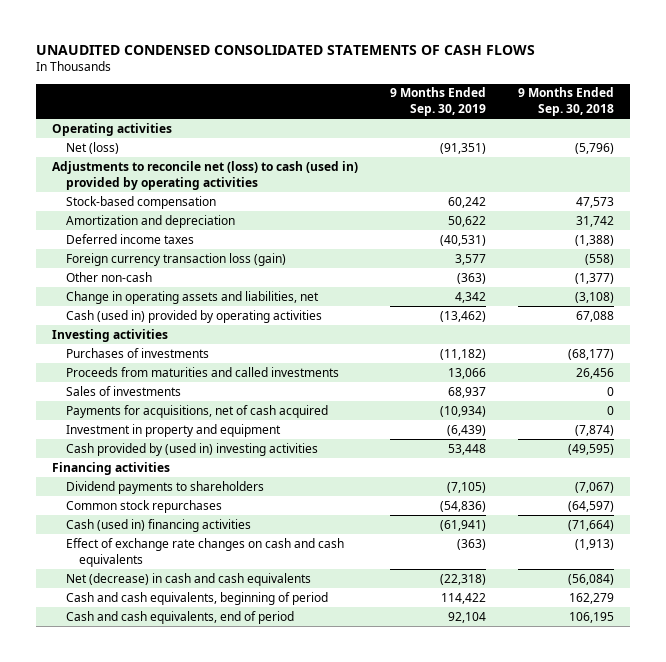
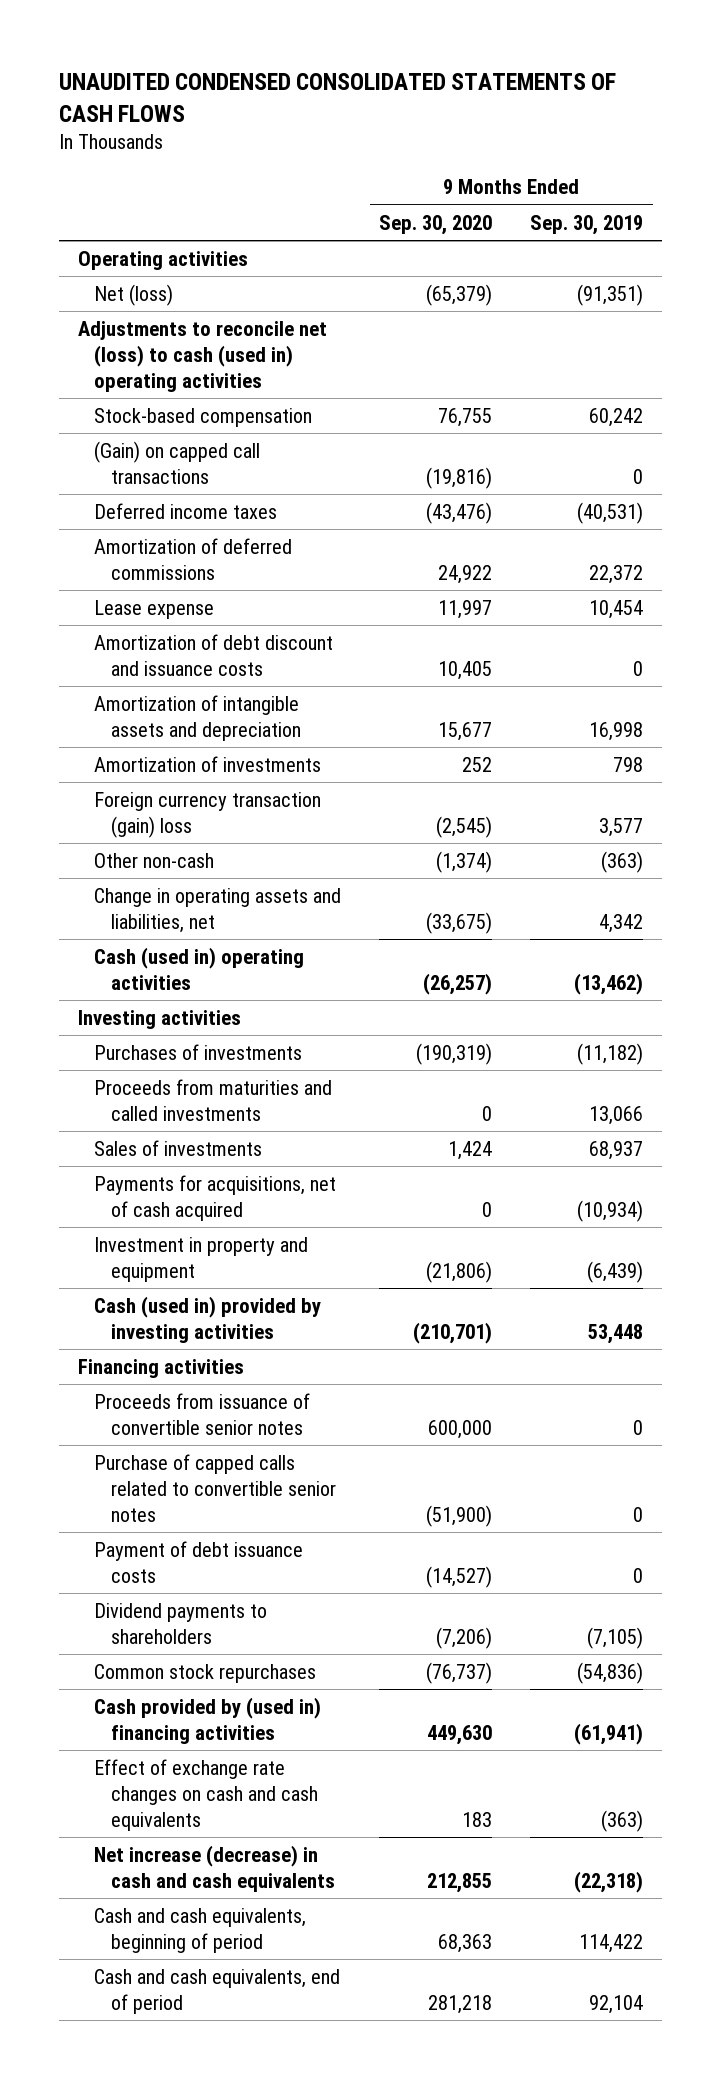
- | 9 Months Ended Sep. 30, 2019 | 9 Months Ended Sep. 30, 2018
+ | 9 Months Ended Sep. 30, 2020 | 9 Months Ended Sep. 30, 2019
- Adjustments to reconcile net (loss) to cash (used in) provided by operating activities
+ Adjustments to reconcile net (loss) to cash (used in) operating activities
- Amortization and depreciation | 50,622 | 31,742
+ (Gain) on capped call transactions | (19,816) | 0
- Foreign currency transaction loss (gain) | 3,577 | (558)
+ Amortization of deferred commissions | 24,922 | 22,372
+ Lease expense | 11,997 | 10,454
+ Amortization of debt discount and issuance costs | 10,405 | 0
+ Amortization of intangible assets and depreciation | 15,677 | 16,998
+ Amortization of investments | 252 | 798
+ Foreign currency transaction (gain) loss | (2,545) | 3,577
- Cash (used in) provided by operating activities | (13,462) | 67,088
+ Cash (used in) operating activities | (26,257) | (13,462)
- Cash provided by (used in) investing activities | 53,448 | (49,595)
+ Cash (used in) provided by investing activities | (210,701) | 53,448
+ Proceeds from issuance of convertible senior notes | 600,000 | 0
+ Purchase of capped calls related to convertible senior notes | (51,900) | 0
+ Payment of debt issuance costs | (14,527) | 0
- Cash (used in) financing activities | (61,941) | (71,664)
+ Cash provided by (used in) financing activities | 449,630 | (61,941)
- Net (decrease) in cash and cash equivalents | (22,318) | (56,084)
+ Net increase (decrease) in cash and cash equivalents | 212,855 | (22,318)

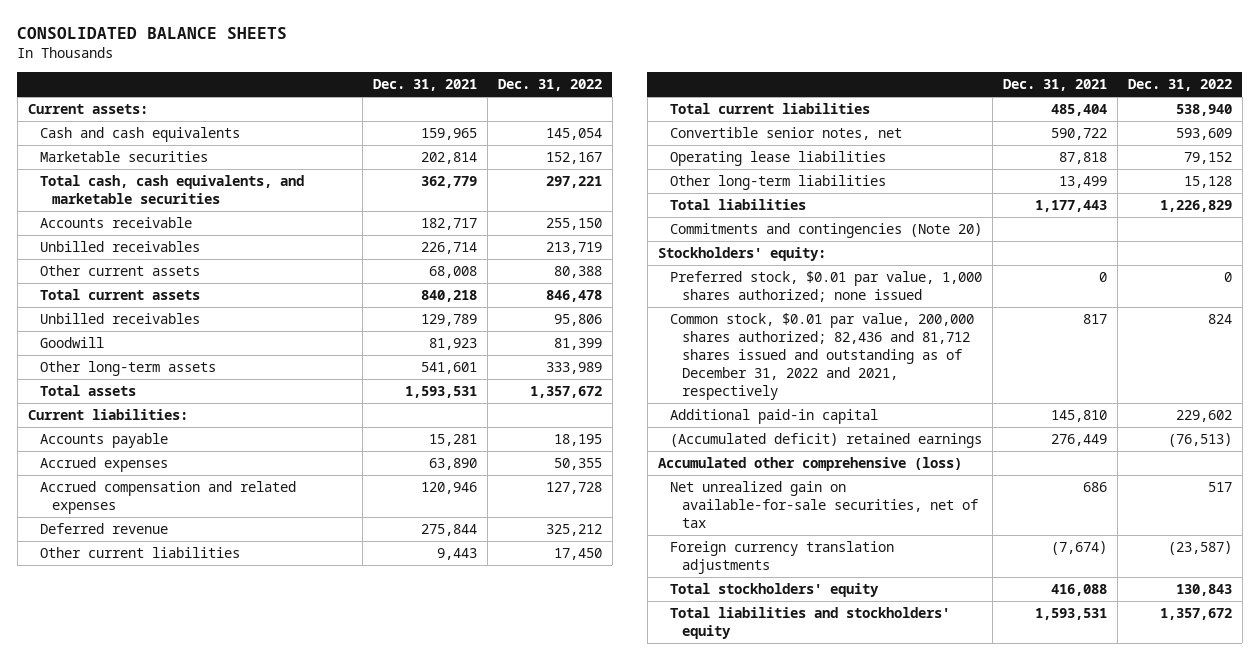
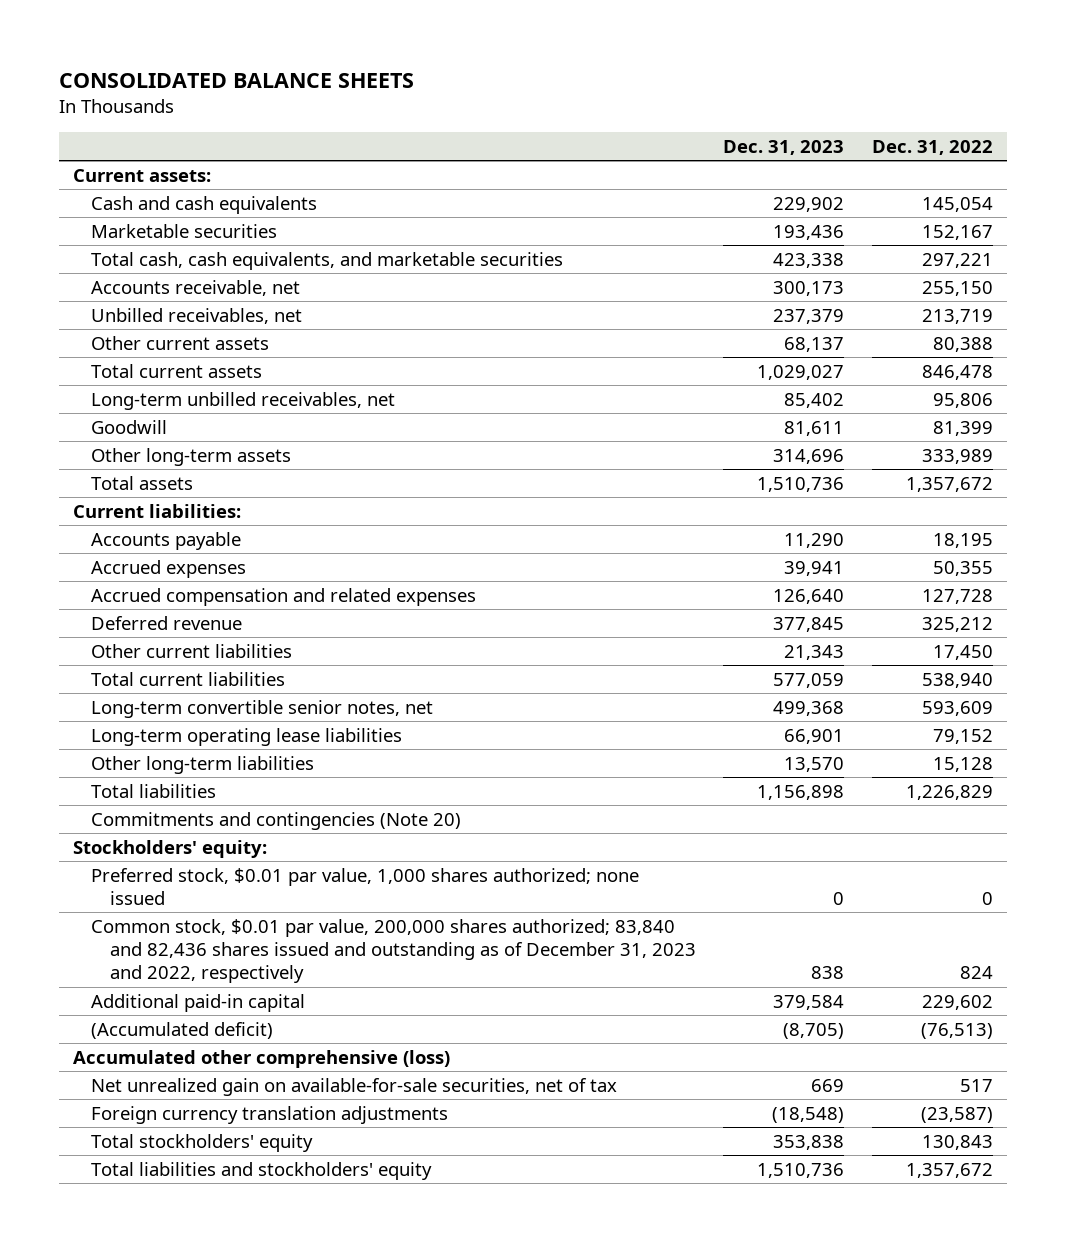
- | Dec. 31, 2021 | Dec. 31, 2022
+ | Dec. 31, 2023 | Dec. 31, 2022
- Accounts receivable | 182,717 | 255,150
- Unbilled receivables | 226,714 | 213,719
+ Accounts receivable, net | 300,173 | 255,150
+ Unbilled receivables, net | 237,379 | 213,719
- Unbilled receivables | 129,789 | 95,806
+ Long-term unbilled receivables, net | 85,402 | 95,806
- Convertible senior notes, net | 590,722 | 593,609
- Operating lease liabilities | 87,818 | 79,152
+ Long-term convertible senior notes, net | 499,368 | 593,609
+ Long-term operating lease liabilities | 66,901 | 79,152
- Common stock, $0.01 par value, 200,000 shares authorized; 82,436 and 81,712 shares issued and outstanding as of December 31, 2022 and 2021, respectively | 817 | 824
+ Common stock, $0.01 par value, 200,000 shares authorized; 83,840 and 82,436 shares issued and outstanding as of December 31, 2023 and 2022, respectively | 838 | 824
- (Accumulated deficit) retained earnings | 276,449 | (76,513)
+ (Accumulated deficit) | (8,705) | (76,513)

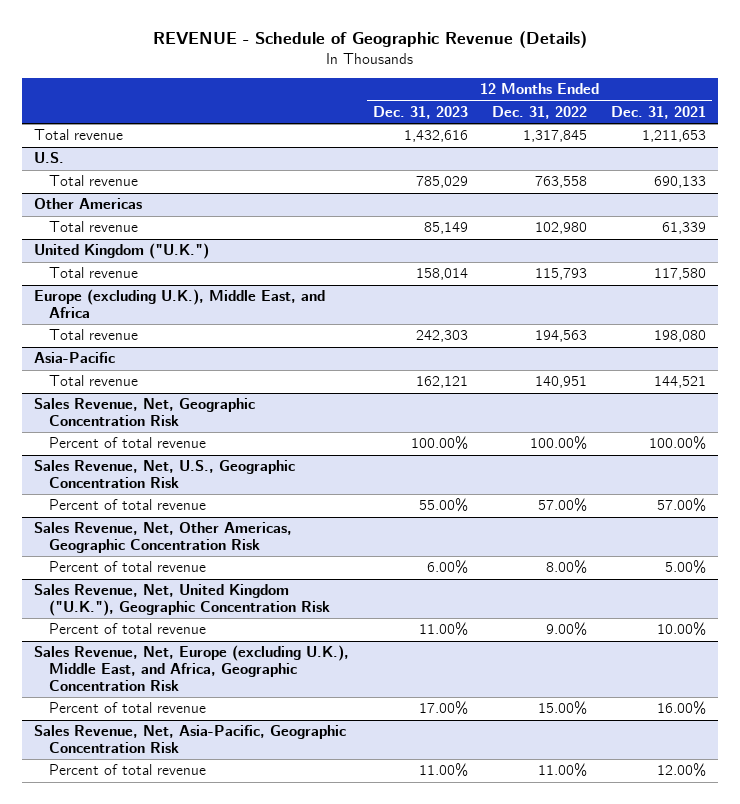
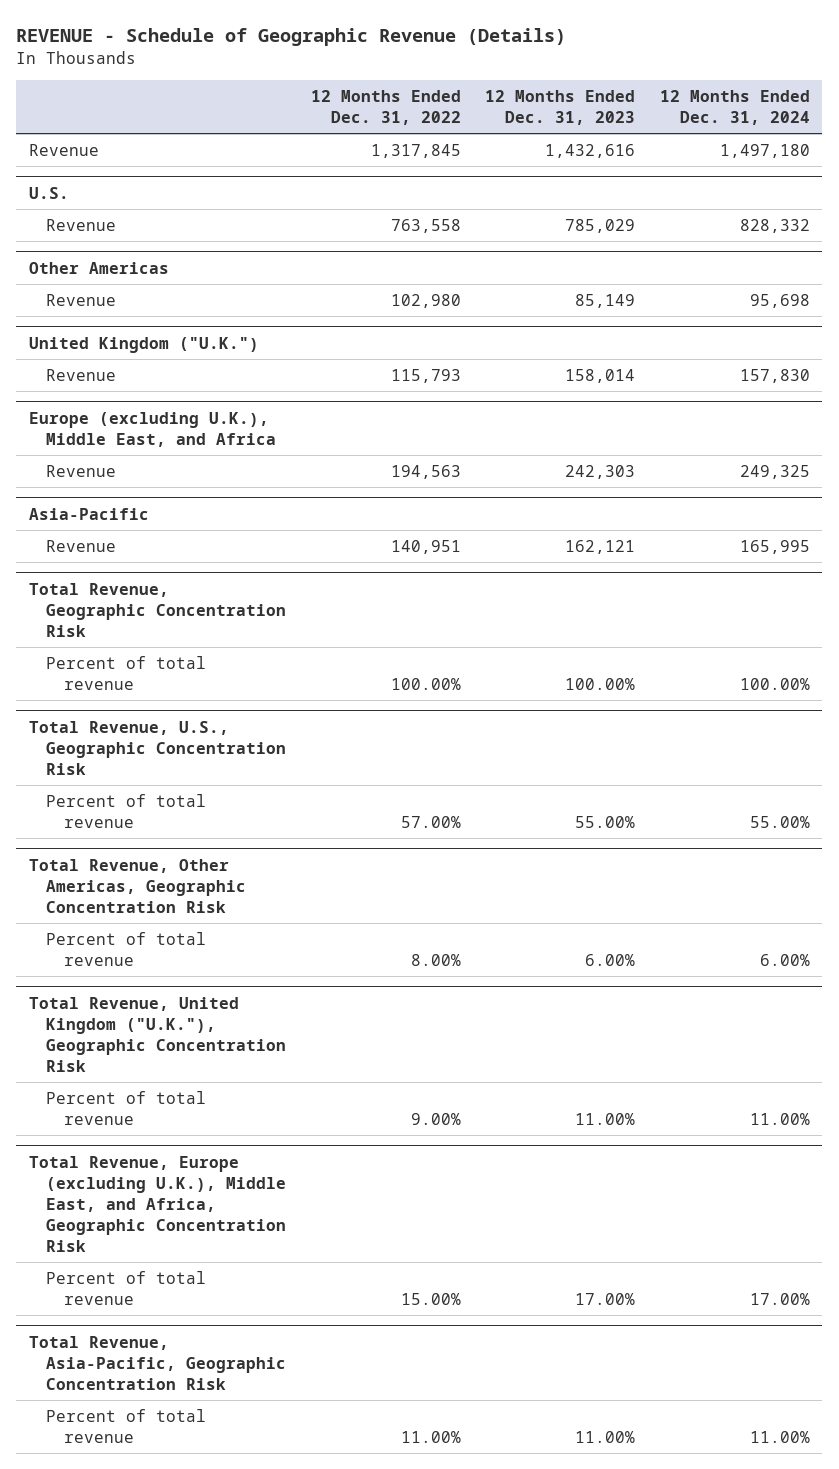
- | 12 Months Ended Dec. 31, 2023 | 12 Months Ended Dec. 31, 2022 | 12 Months Ended Dec. 31, 2021
+ | 12 Months Ended Dec. 31, 2022 | 12 Months Ended Dec. 31, 2023 | 12 Months Ended Dec. 31, 2024
- Total revenue | 1,432,616 | 1,317,845 | 1,211,653
+ Revenue | 1,317,845 | 1,432,616 | 1,497,180
@ U.S.
- Total revenue | 785,029 | 763,558 | 690,133
+ Revenue | 763,558 | 785,029 | 828,332
@ Other Americas
- Total revenue | 85,149 | 102,980 | 61,339
+ Revenue | 102,980 | 85,149 | 95,698
@ United Kingdom ("U.K.")
- Total revenue | 158,014 | 115,793 | 117,580
+ Revenue | 115,793 | 158,014 | 157,830
@ Europe (excluding U.K.), Middle East, and Africa
- Total revenue | 242,303 | 194,563 | 198,080
+ Revenue | 194,563 | 242,303 | 249,325
@ Asia-Pacific
- Total revenue | 162,121 | 140,951 | 144,521
- Sales Revenue, Net, Geographic Concentration Risk
@ Asia-Pacific
+ Revenue | 140,951 | 162,121 | 165,995
+ Total Revenue, Geographic Concentration Risk
- Sales Revenue, Net, U.S., Geographic Concentration Risk
+ Total Revenue, U.S., Geographic Concentration Risk
- Sales Revenue, Net, Other Americas, Geographic Concentration Risk
+ Total Revenue, Other Americas, Geographic Concentration Risk
- Sales Revenue, Net, United Kingdom ("U.K."), Geographic Concentration Risk
+ Total Revenue, United Kingdom ("U.K."), Geographic Concentration Risk
- Sales Revenue, Net, Europe (excluding U.K.), Middle East, and Africa, Geographic Concentration Risk
+ Total Revenue, Europe (excluding U.K.), Middle East, and Africa, Geographic Concentration Risk
- Sales Revenue, Net, Asia-Pacific, Geographic Concentration Risk
+ Total Revenue, Asia-Pacific, Geographic Concentration Risk

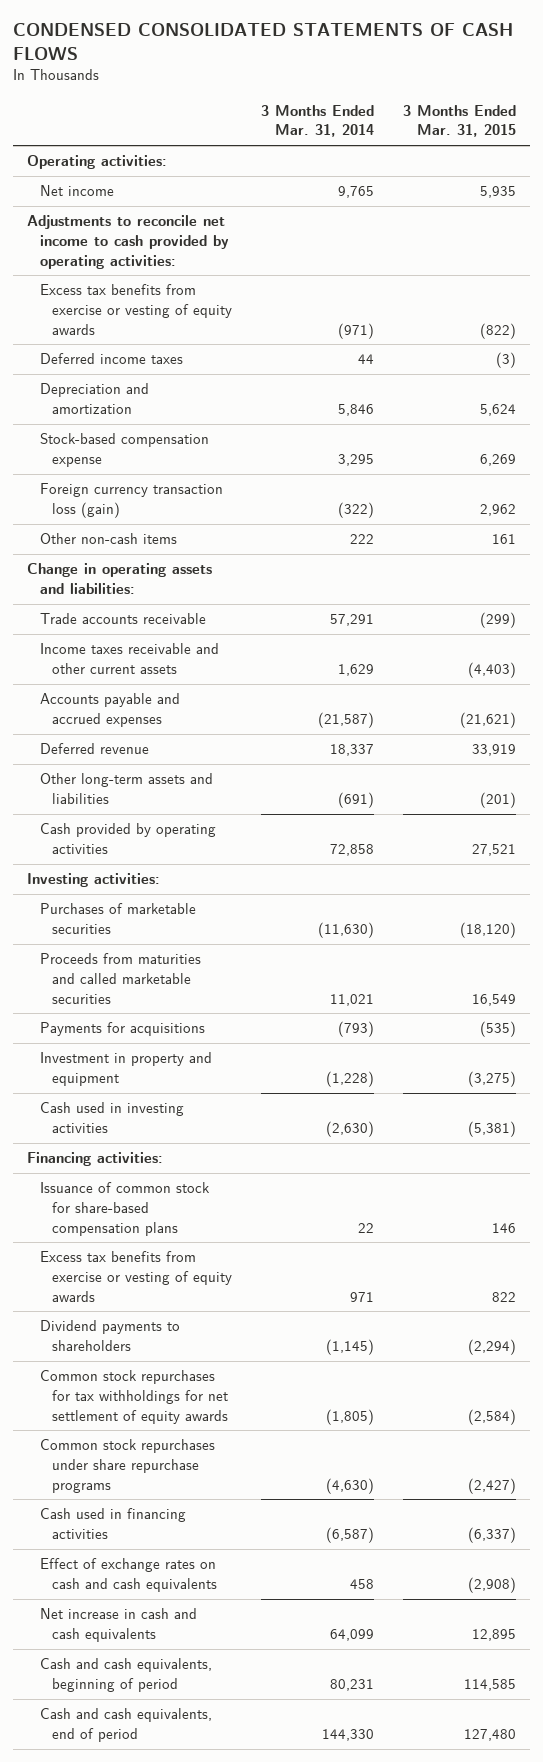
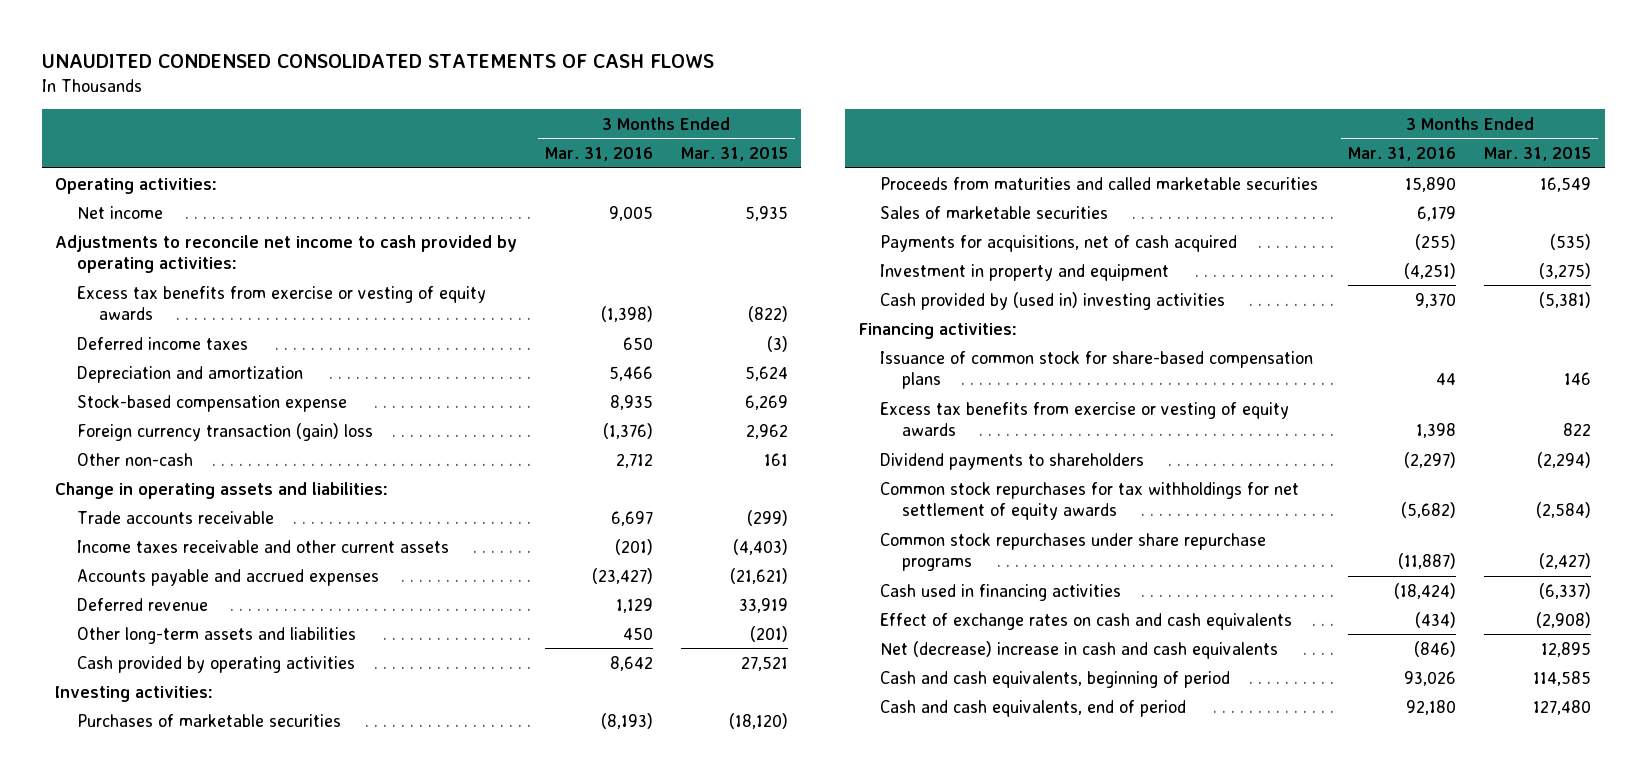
- CONDENSED CONSOLIDATED STATEMENTS OF CASH FLOWS
+ UNAUDITED CONDENSED CONSOLIDATED STATEMENTS OF CASH FLOWS
- | 3 Months Ended Mar. 31, 2014 | 3 Months Ended Mar. 31, 2015
+ | 3 Months Ended Mar. 31, 2016 | 3 Months Ended Mar. 31, 2015
- Foreign currency transaction loss (gain) | (322) | 2,962
- Other non-cash items | 222 | 161
+ Foreign currency transaction (gain) loss | (1,376) | 2,962
+ Other non-cash | 2,712 | 161
- Payments for acquisitions | (793) | (535)
+ Sales of marketable securities | 6,179 |
+ Payments for acquisitions, net of cash acquired | (255) | (535)
- Cash used in investing activities | (2,630) | (5,381)
+ Cash provided by (used in) investing activities | 9,370 | (5,381)
- Net increase in cash and cash equivalents | 64,099 | 12,895
+ Net (decrease) increase in cash and cash equivalents | (846) | 12,895

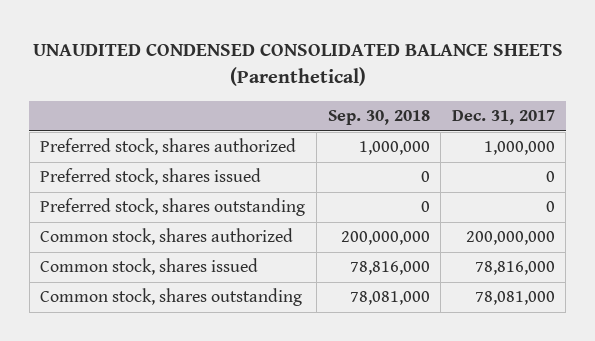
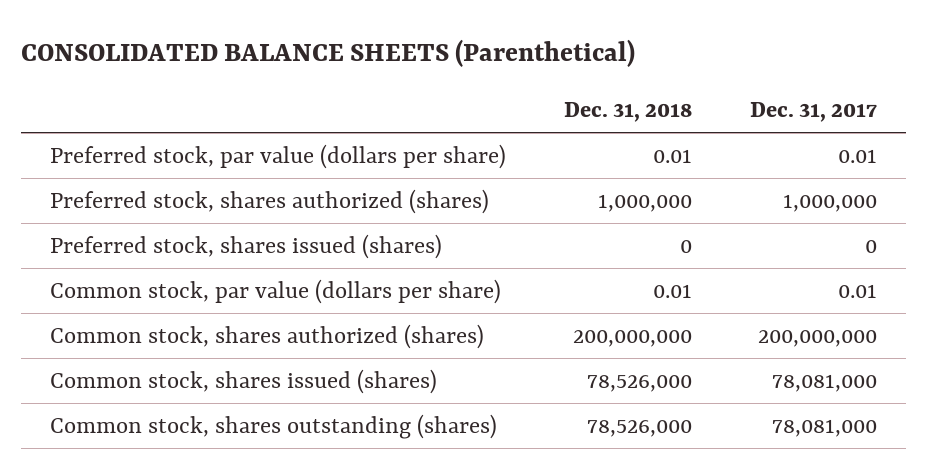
- UNAUDITED CONDENSED CONSOLIDATED BALANCE SHEETS (Parenthetical)
+ CONSOLIDATED BALANCE SHEETS (Parenthetical)
- | Sep. 30, 2018 | Dec. 31, 2017
+ | Dec. 31, 2018 | Dec. 31, 2017
- Preferred stock, shares authorized | 1,000,000 | 1,000,000
- Preferred stock, shares issued | 0 | 0
- Preferred stock, shares outstanding | 0 | 0
- Common stock, shares authorized | 200,000,000 | 200,000,000
- Common stock, shares issued | 78,816,000 | 78,816,000
- Common stock, shares outstanding | 78,081,000 | 78,081,000
+ Preferred stock, par value (dollars per share) | 0.01 | 0.01
+ Preferred stock, shares authorized (shares) | 1,000,000 | 1,000,000
+ Preferred stock, shares issued (shares) | 0 | 0
+ Common stock, par value (dollars per share) | 0.01 | 0.01
+ Common stock, shares authorized (shares) | 200,000,000 | 200,000,000
+ Common stock, shares issued (shares) | 78,526,000 | 78,081,000
+ Common stock, shares outstanding (shares) | 78,526,000 | 78,081,000

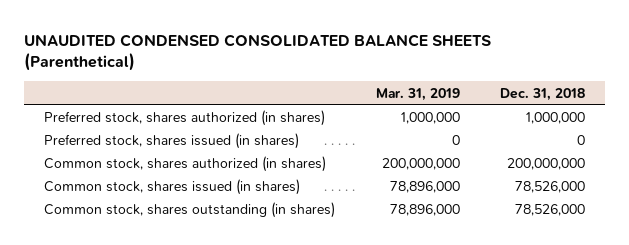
- CONSOLIDATED BALANCE SHEETS (Parenthetical)
+ UNAUDITED CONDENSED CONSOLIDATED BALANCE SHEETS (Parenthetical)
- | Dec. 31, 2018 | Dec. 31, 2017
+ | Mar. 31, 2019 | Dec. 31, 2018
- Preferred stock, par value (dollars per share) | 0.01 | 0.01
- Preferred stock, shares authorized (shares) | 1,000,000 | 1,000,000
- Preferred stock, shares issued (shares) | 0 | 0
- Common stock, par value (dollars per share) | 0.01 | 0.01
- Common stock, shares authorized (shares) | 200,000,000 | 200,000,000
- Common stock, shares issued (shares) | 78,526,000 | 78,081,000
- Common stock, shares outstanding (shares) | 78,526,000 | 78,081,000
+ Preferred stock, shares authorized (in shares) | 1,000,000 | 1,000,000
+ Preferred stock, shares issued (in shares) | 0 | 0
+ Common stock, shares authorized (in shares) | 200,000,000 | 200,000,000
+ Common stock, shares issued (in shares) | 78,896,000 | 78,526,000
+ Common stock, shares outstanding (in shares) | 78,896,000 | 78,526,000

